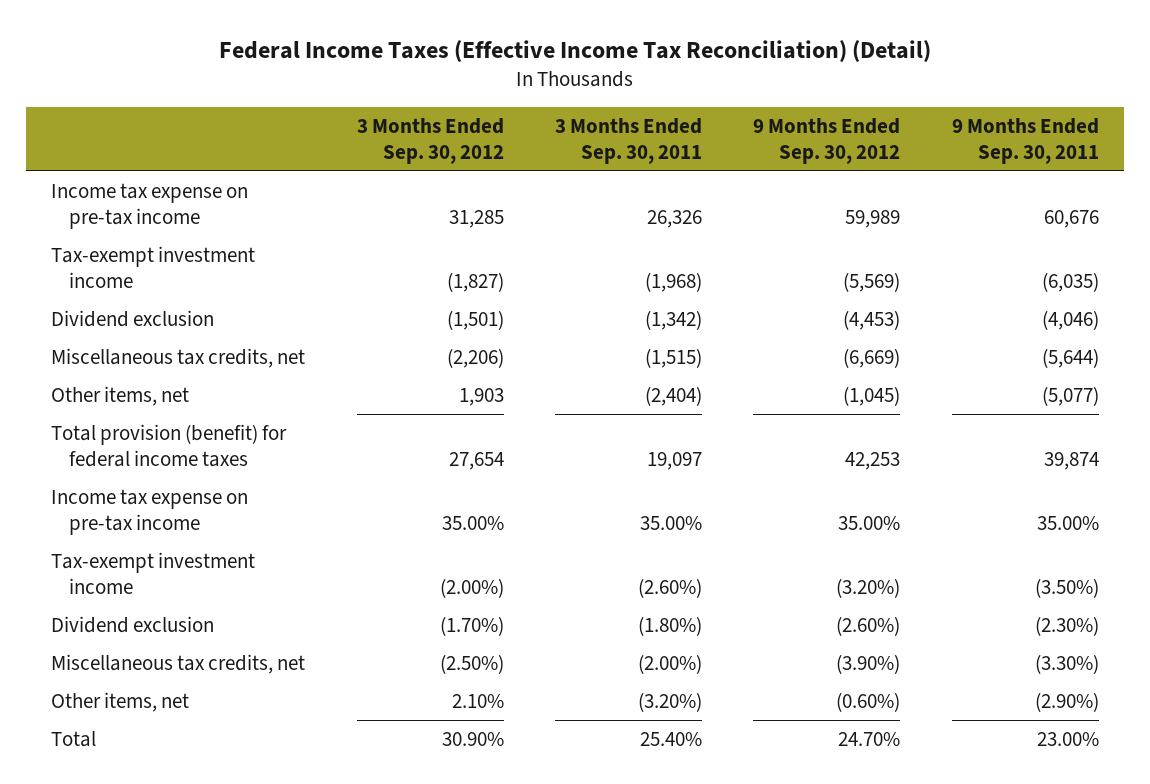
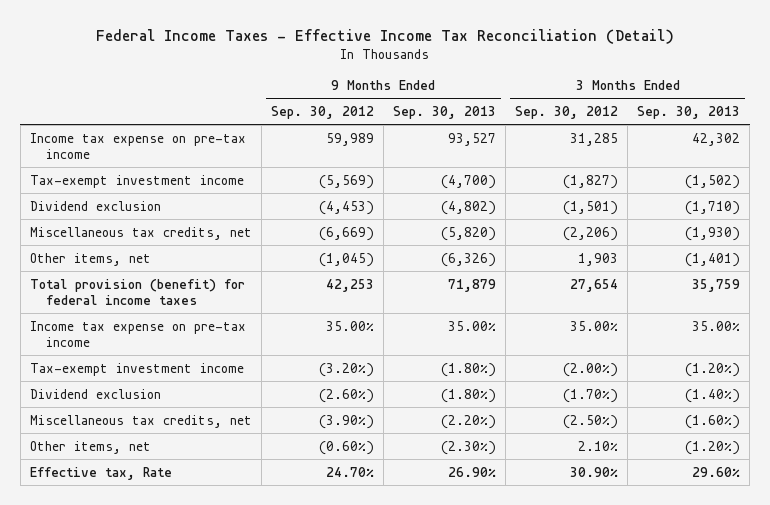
- Federal Income Taxes (Effective Income Tax Reconciliation) (Detail)
+ Federal Income Taxes - Effective Income Tax Reconciliation (Detail)
- | 3 Months Ended Sep. 30, 2012 | 3 Months Ended Sep. 30, 2011 | 9 Months Ended Sep. 30, 2012 | 9 Months Ended Sep. 30, 2011
+ | 9 Months Ended Sep. 30, 2012 | 9 Months Ended Sep. 30, 2013 | 3 Months Ended Sep. 30, 2012 | 3 Months Ended Sep. 30, 2013
- Total | 30.90% | 25.40% | 24.70% | 23.00%
+ Effective tax, Rate | 24.70% | 26.90% | 30.90% | 29.60%

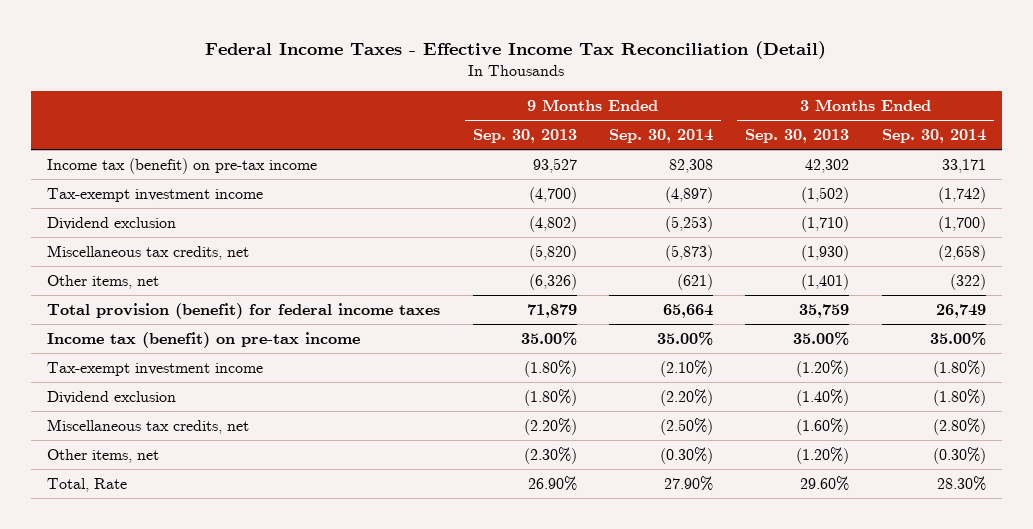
- | 9 Months Ended Sep. 30, 2012 | 9 Months Ended Sep. 30, 2013 | 3 Months Ended Sep. 30, 2012 | 3 Months Ended Sep. 30, 2013
+ | 9 Months Ended Sep. 30, 2013 | 9 Months Ended Sep. 30, 2014 | 3 Months Ended Sep. 30, 2013 | 3 Months Ended Sep. 30, 2014
- Income tax expense on pre-tax income | 59,989 | 93,527 | 31,285 | 42,302
+ Income tax (benefit) on pre-tax income | 93,527 | 82,308 | 42,302 | 33,171
- Income tax expense on pre-tax income | 35.00% | 35.00% | 35.00% | 35.00%
+ Income tax (benefit) on pre-tax income | 35.00% | 35.00% | 35.00% | 35.00%
- Effective tax, Rate | 24.70% | 26.90% | 30.90% | 29.60%
+ Total, Rate | 26.90% | 27.90% | 29.60% | 28.30%

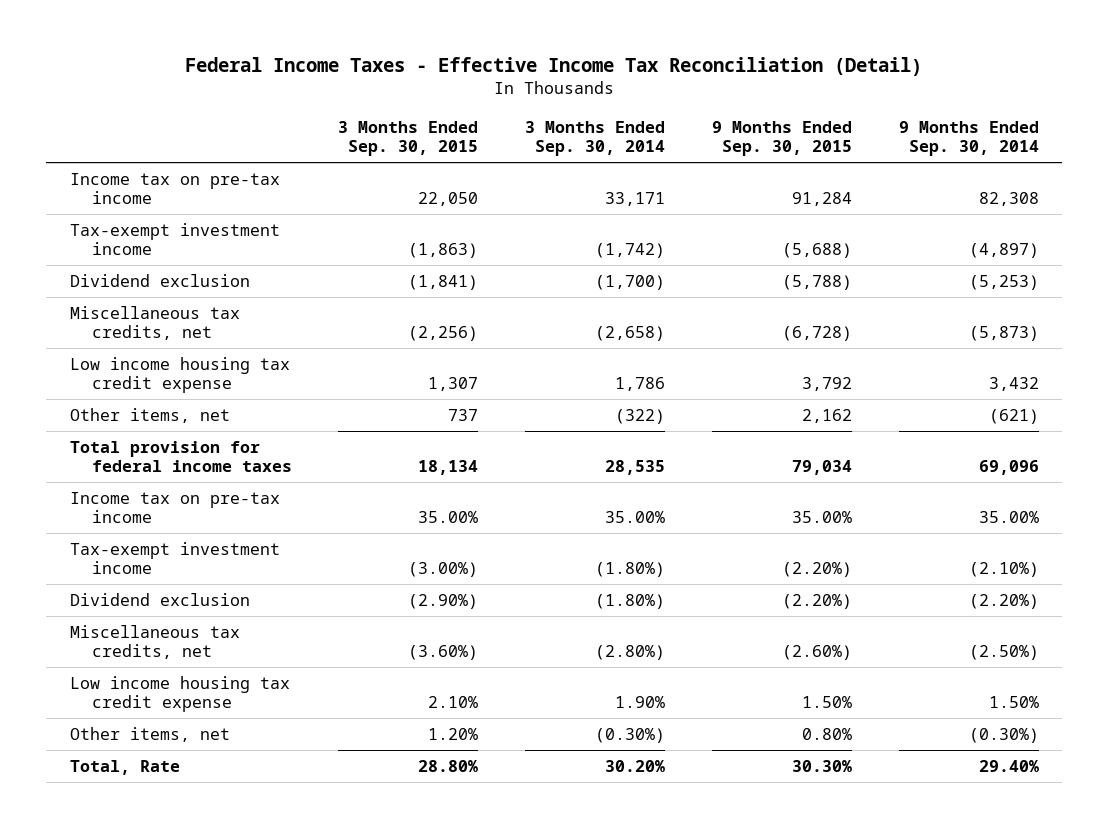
- | 9 Months Ended Sep. 30, 2013 | 9 Months Ended Sep. 30, 2014 | 3 Months Ended Sep. 30, 2013 | 3 Months Ended Sep. 30, 2014
+ | 3 Months Ended Sep. 30, 2015 | 3 Months Ended Sep. 30, 2014 | 9 Months Ended Sep. 30, 2015 | 9 Months Ended Sep. 30, 2014
- Income tax (benefit) on pre-tax income | 93,527 | 82,308 | 42,302 | 33,171
+ Income tax on pre-tax income | 22,050 | 33,171 | 91,284 | 82,308
+ Low income housing tax credit expense | 1,307 | 1,786 | 3,792 | 3,432
- Total provision (benefit) for federal income taxes | 71,879 | 65,664 | 35,759 | 26,749
- Income tax (benefit) on pre-tax income | 35.00% | 35.00% | 35.00% | 35.00%
+ Total provision for federal income taxes | 18,134 | 28,535 | 79,034 | 69,096
+ Income tax on pre-tax income | 35.00% | 35.00% | 35.00% | 35.00%
+ Low income housing tax credit expense | 2.10% | 1.90% | 1.50% | 1.50%
- Total, Rate | 26.90% | 27.90% | 29.60% | 28.30%
+ Total, Rate | 28.80% | 30.20% | 30.30% | 29.40%

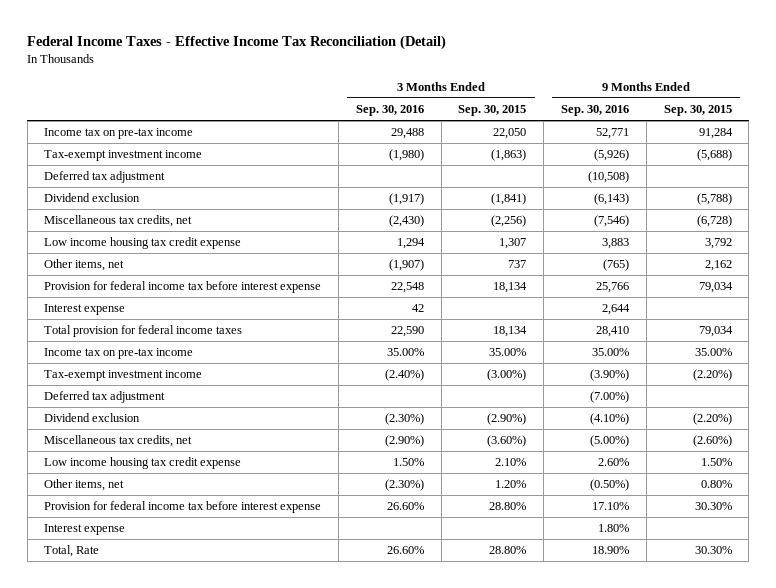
- | 3 Months Ended Sep. 30, 2015 | 3 Months Ended Sep. 30, 2014 | 9 Months Ended Sep. 30, 2015 | 9 Months Ended Sep. 30, 2014
+ | 3 Months Ended Sep. 30, 2016 | 3 Months Ended Sep. 30, 2015 | 9 Months Ended Sep. 30, 2016 | 9 Months Ended Sep. 30, 2015
+ Deferred tax adjustment | | | (10,508) |
+ Provision for federal income tax before interest expense | 22,548 | 18,134 | 25,766 | 79,034
+ Interest expense | 42 | | 2,644 |
+ Deferred tax adjustment | | | (7.00%) |
+ Provision for federal income tax before interest expense | 26.60% | 28.80% | 17.10% | 30.30%
+ Interest expense | | | 1.80% |

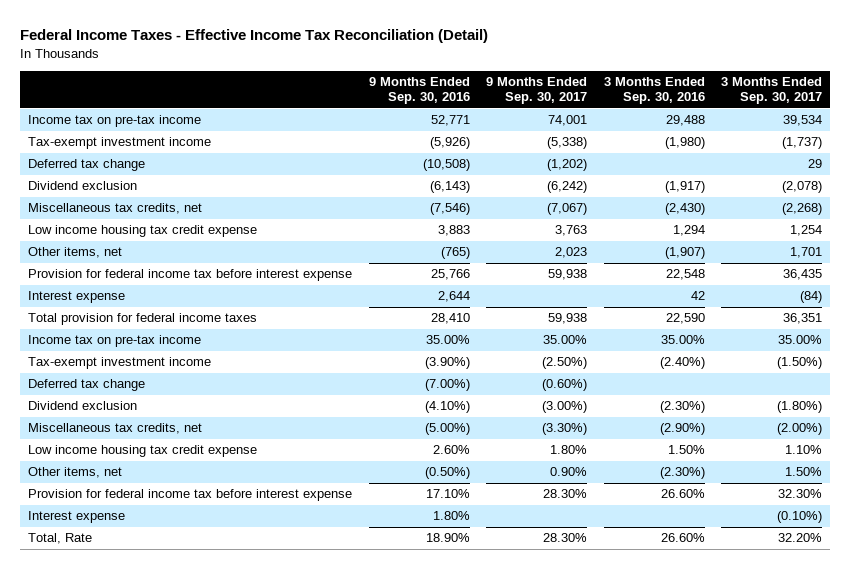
- | 3 Months Ended Sep. 30, 2016 | 3 Months Ended Sep. 30, 2015 | 9 Months Ended Sep. 30, 2016 | 9 Months Ended Sep. 30, 2015
+ | 9 Months Ended Sep. 30, 2016 | 9 Months Ended Sep. 30, 2017 | 3 Months Ended Sep. 30, 2016 | 3 Months Ended Sep. 30, 2017
- Deferred tax adjustment | | | (10,508) |
+ Deferred tax change | (10,508) | (1,202) | | 29
- Deferred tax adjustment | | | (7.00%) |
+ Deferred tax change | (7.00%) | (0.60%) | |

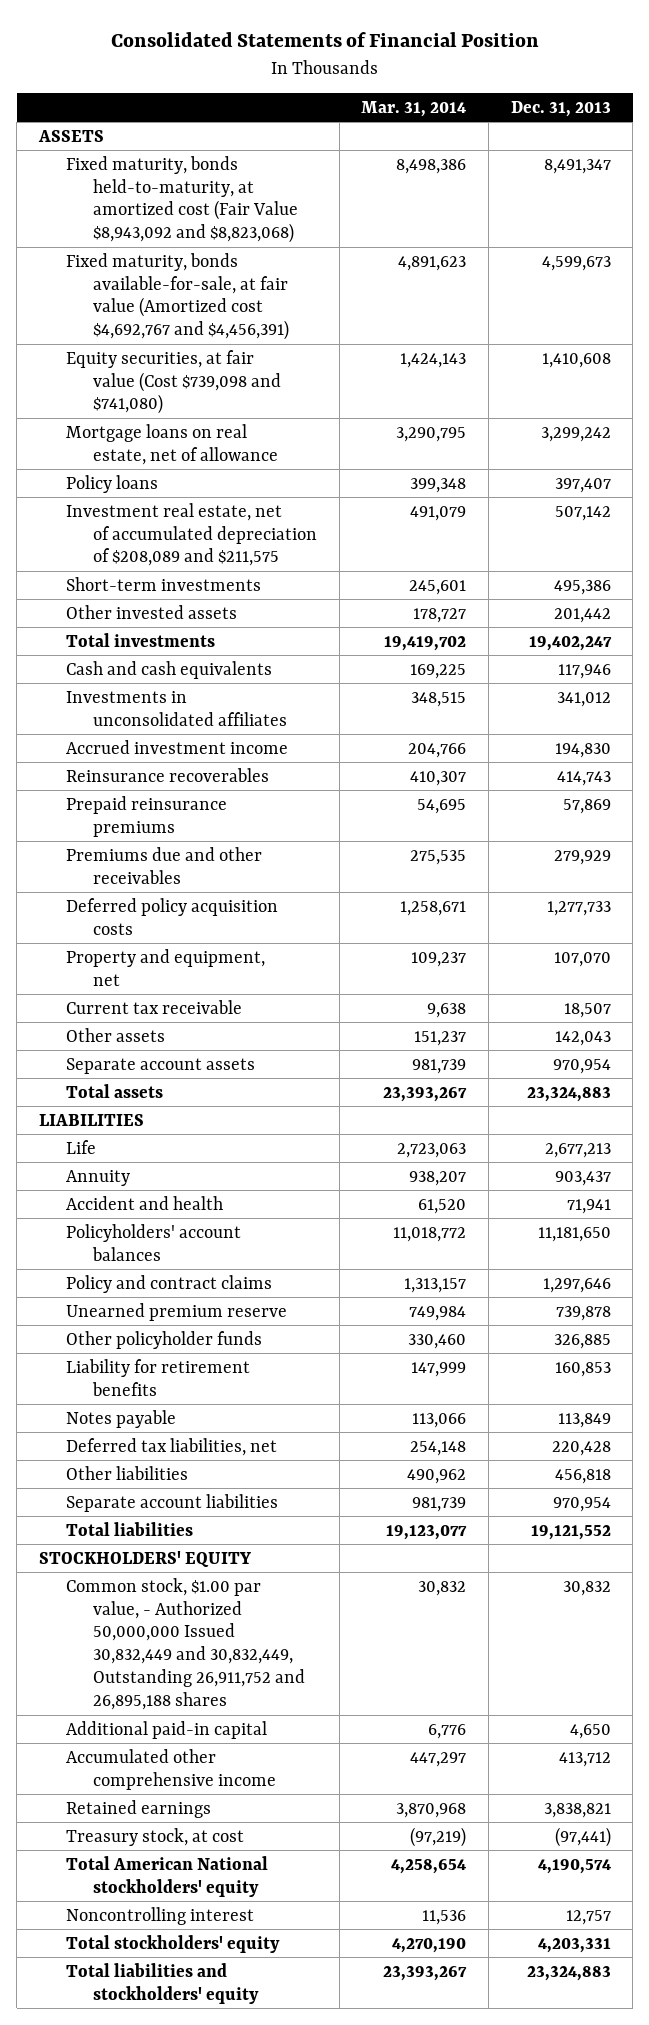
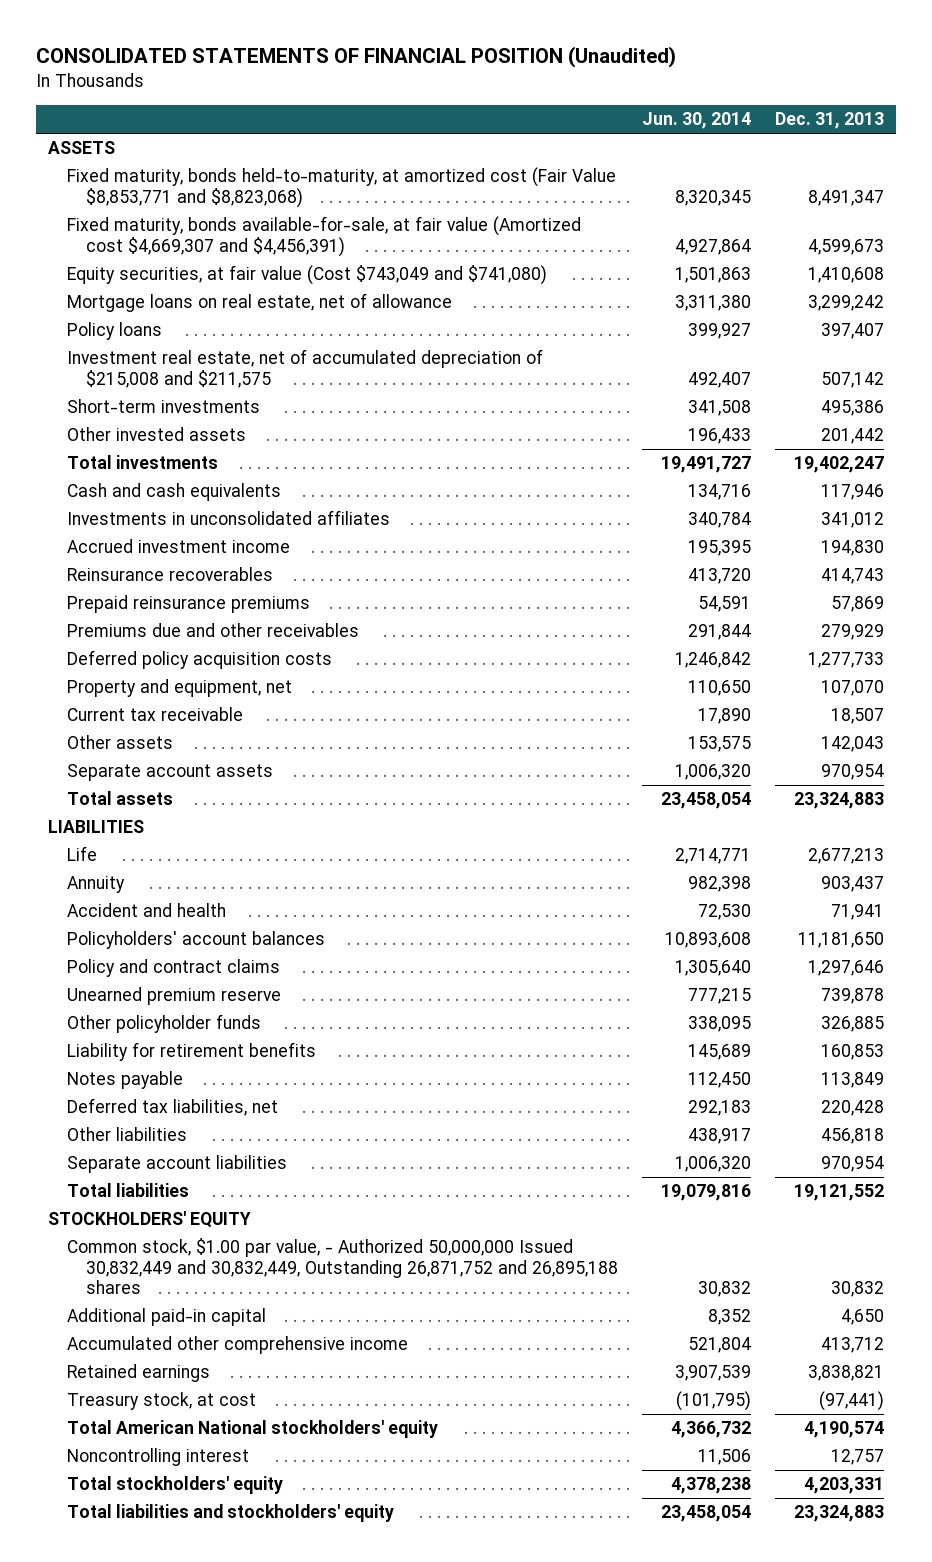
- Consolidated Statements of Financial Position
+ CONSOLIDATED STATEMENTS OF FINANCIAL POSITION (Unaudited)
- | Mar. 31, 2014 | Dec. 31, 2013
+ | Jun. 30, 2014 | Dec. 31, 2013
- Fixed maturity, bonds held-to-maturity, at amortized cost (Fair Value $8,943,092 and $8,823,068) | 8,498,386 | 8,491,347
- Fixed maturity, bonds available-for-sale, at fair value (Amortized cost $4,692,767 and $4,456,391) | 4,891,623 | 4,599,673
- Equity securities, at fair value (Cost $739,098 and $741,080) | 1,424,143 | 1,410,608
+ Fixed maturity, bonds held-to-maturity, at amortized cost (Fair Value $8,853,771 and $8,823,068) | 8,320,345 | 8,491,347
+ Fixed maturity, bonds available-for-sale, at fair value (Amortized cost $4,669,307 and $4,456,391) | 4,927,864 | 4,599,673
+ Equity securities, at fair value (Cost $743,049 and $741,080) | 1,501,863 | 1,410,608
- Investment real estate, net of accumulated depreciation of $208,089 and $211,575 | 491,079 | 507,142
+ Investment real estate, net of accumulated depreciation of $215,008 and $211,575 | 492,407 | 507,142
- Common stock, $1.00 par value, - Authorized 50,000,000 Issued 30,832,449 and 30,832,449, Outstanding 26,911,752 and 26,895,188 shares | 30,832 | 30,832
+ Common stock, $1.00 par value, - Authorized 50,000,000 Issued 30,832,449 and 30,832,449, Outstanding 26,871,752 and 26,895,188 shares | 30,832 | 30,832

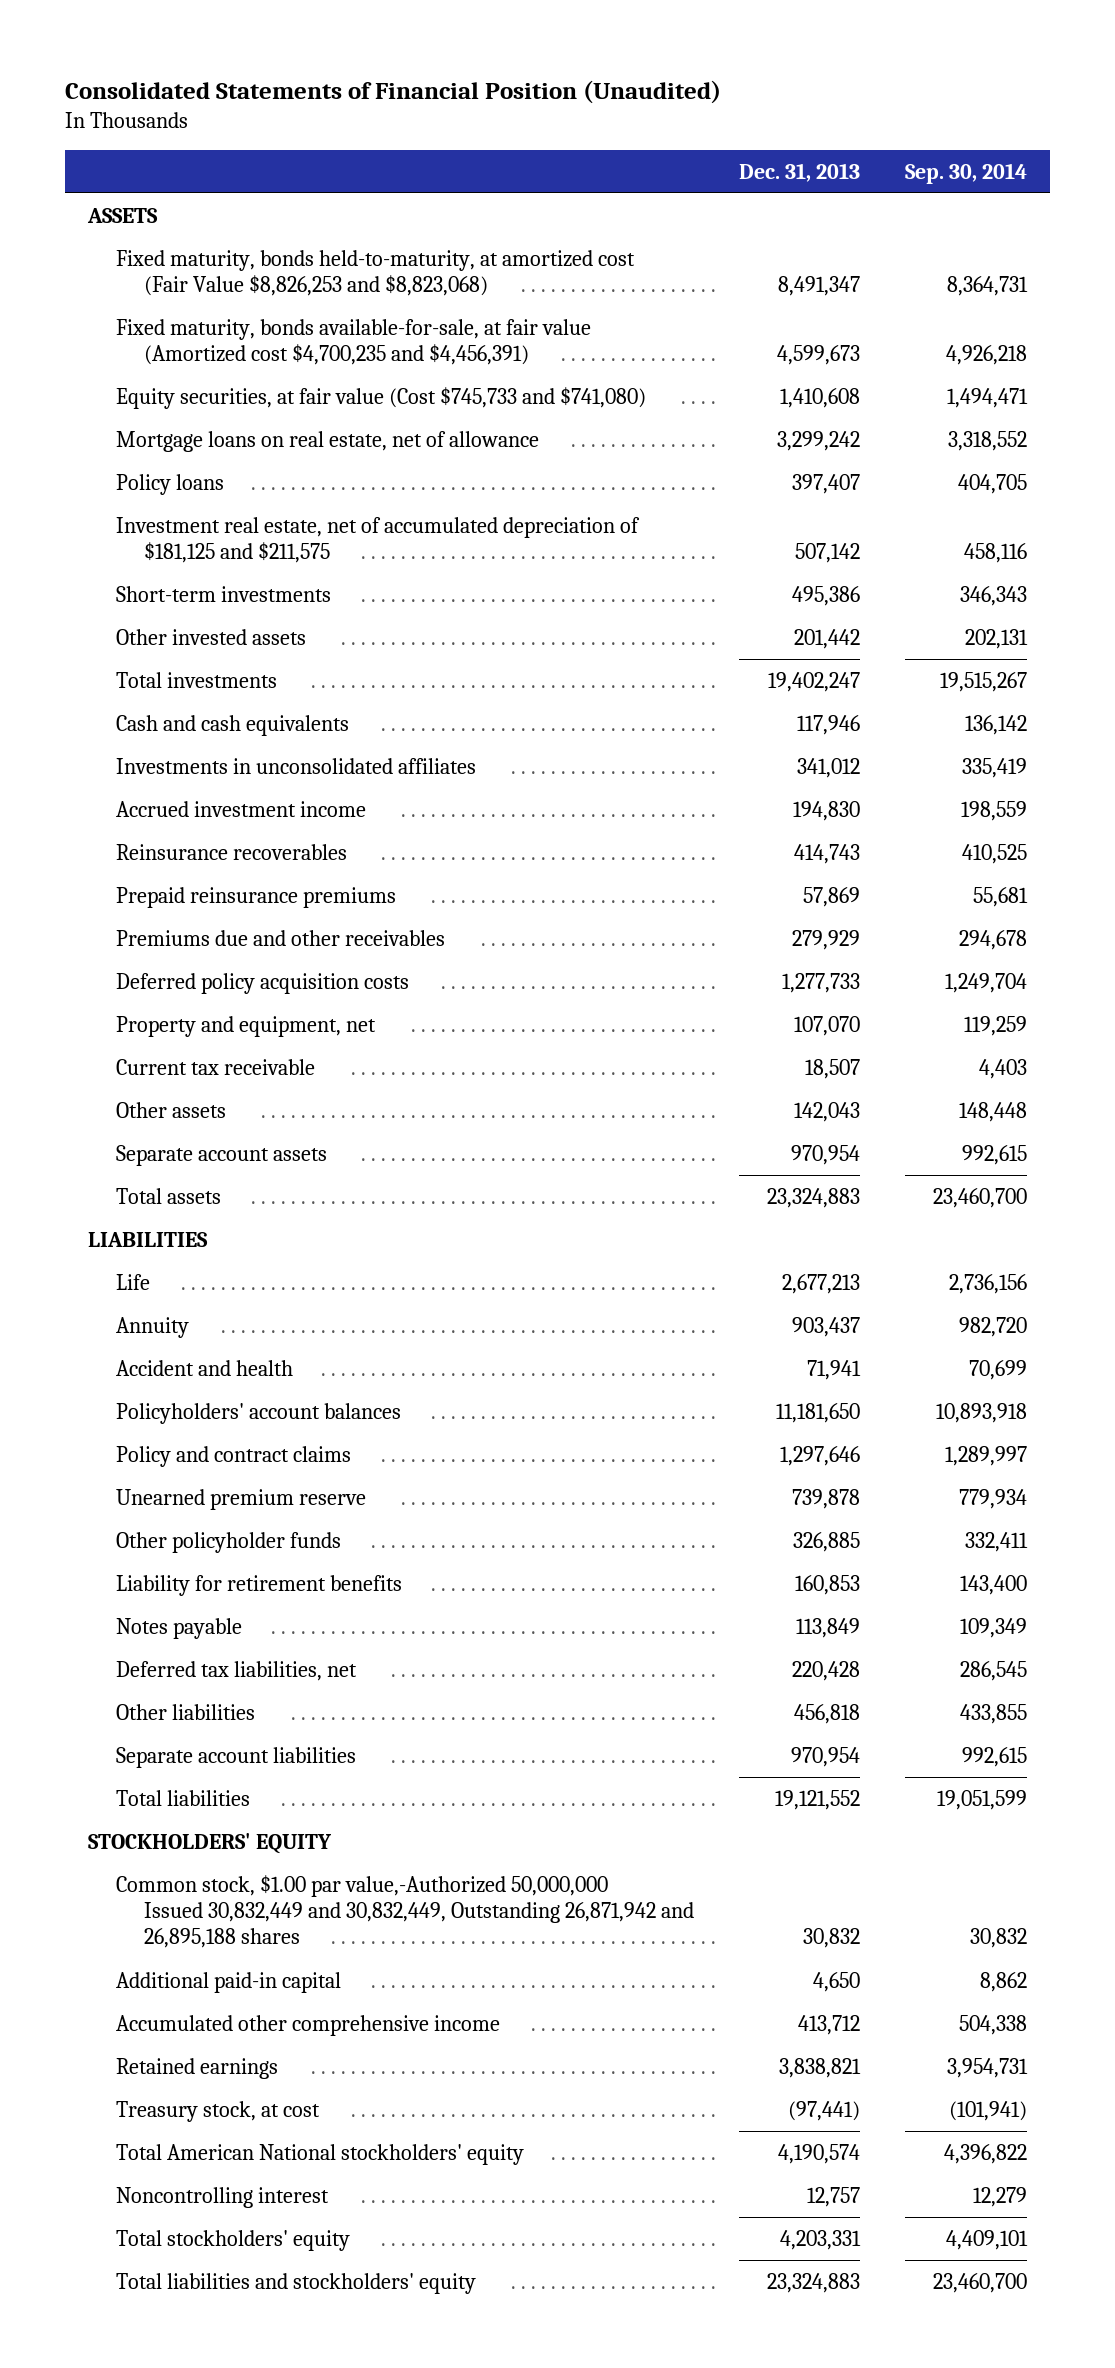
- CONSOLIDATED STATEMENTS OF FINANCIAL POSITION (Unaudited)
+ Consolidated Statements of Financial Position (Unaudited)
- | Jun. 30, 2014 | Dec. 31, 2013
+ | Dec. 31, 2013 | Sep. 30, 2014
- Fixed maturity, bonds held-to-maturity, at amortized cost (Fair Value $8,853,771 and $8,823,068) | 8,320,345 | 8,491,347
- Fixed maturity, bonds available-for-sale, at fair value (Amortized cost $4,669,307 and $4,456,391) | 4,927,864 | 4,599,673
- Equity securities, at fair value (Cost $743,049 and $741,080) | 1,501,863 | 1,410,608
+ Fixed maturity, bonds held-to-maturity, at amortized cost (Fair Value $8,826,253 and $8,823,068) | 8,491,347 | 8,364,731
+ Fixed maturity, bonds available-for-sale, at fair value (Amortized cost $4,700,235 and $4,456,391) | 4,599,673 | 4,926,218
+ Equity securities, at fair value (Cost $745,733 and $741,080) | 1,410,608 | 1,494,471
- Investment real estate, net of accumulated depreciation of $215,008 and $211,575 | 492,407 | 507,142
+ Investment real estate, net of accumulated depreciation of $181,125 and $211,575 | 507,142 | 458,116
- Common stock, $1.00 par value, - Authorized 50,000,000 Issued 30,832,449 and 30,832,449, Outstanding 26,871,752 and 26,895,188 shares | 30,832 | 30,832
+ Common stock, $1.00 par value,-Authorized 50,000,000 Issued 30,832,449 and 30,832,449, Outstanding 26,871,942 and 26,895,188 shares | 30,832 | 30,832

